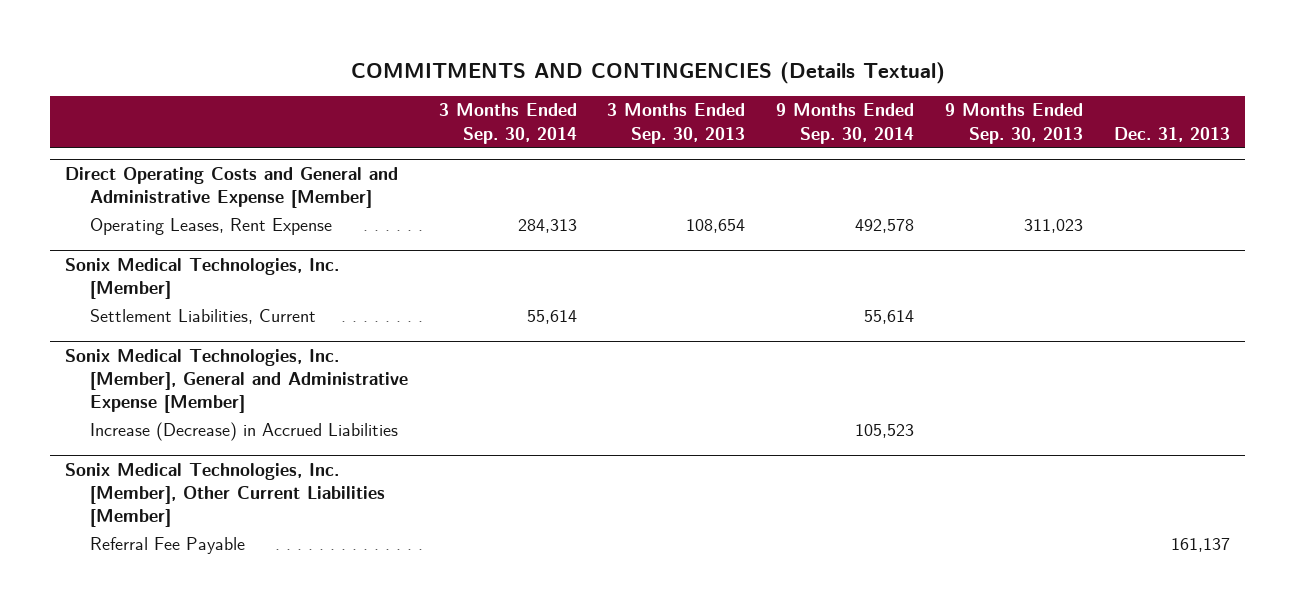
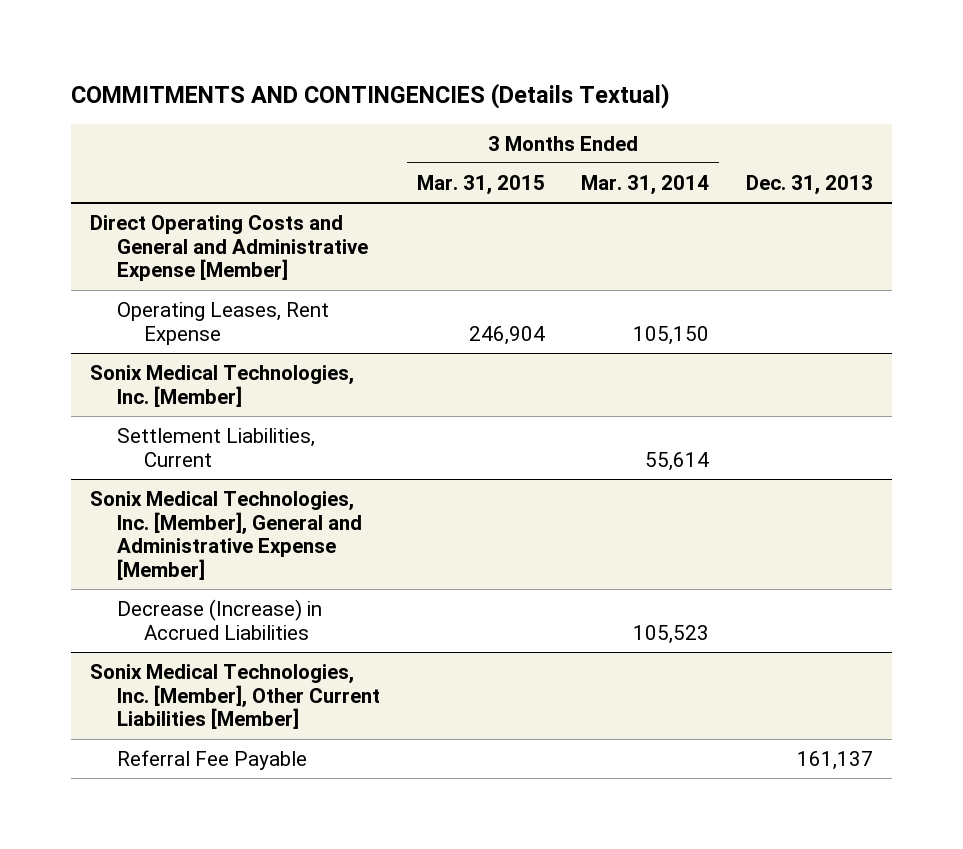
- | 3 Months Ended Sep. 30, 2014 | 3 Months Ended Sep. 30, 2013 | 9 Months Ended Sep. 30, 2014 | 9 Months Ended Sep. 30, 2013 | Dec. 31, 2013
+ | 3 Months Ended Mar. 31, 2015 | 3 Months Ended Mar. 31, 2014 | Dec. 31, 2013
@ Sonix Medical Technologies, Inc. [Member], General and Administrative Expense [Member]
- Increase (Decrease) in Accrued Liabilities | | | 105,523 | |
+ Decrease (Increase) in Accrued Liabilities | | 105,523 |

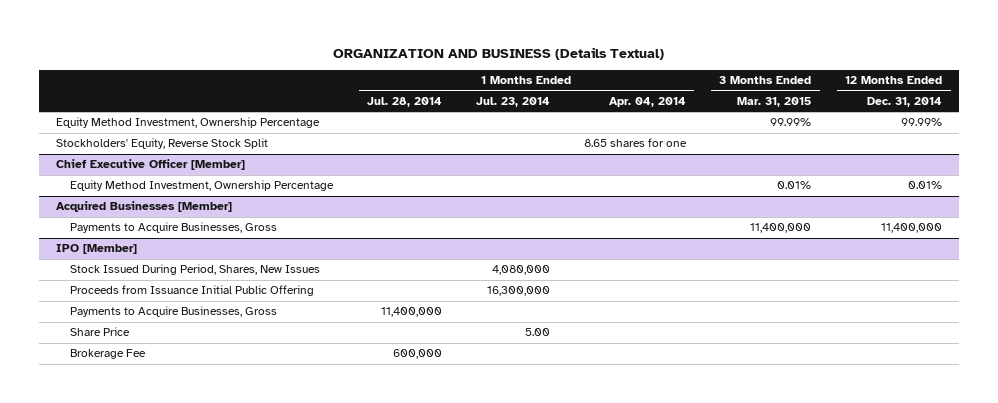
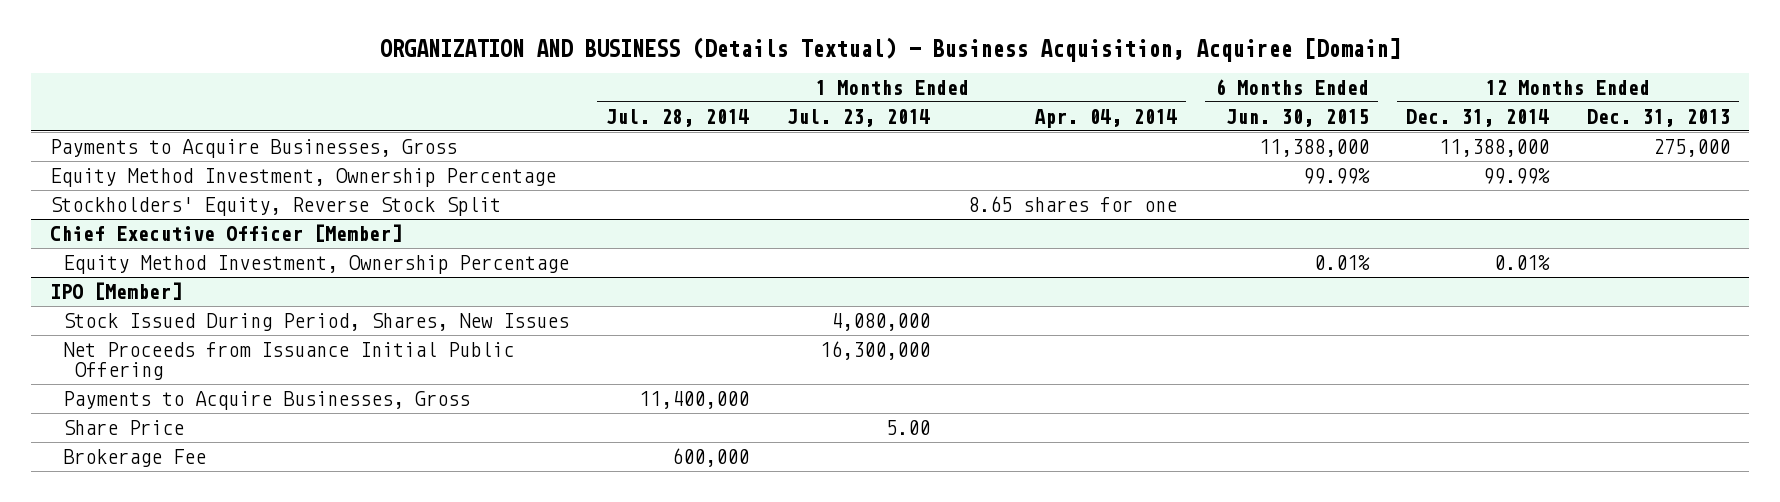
- ORGANIZATION AND BUSINESS (Details Textual)
+ ORGANIZATION AND BUSINESS (Details Textual) - Business Acquisition, Acquiree [Domain]
- | 1 Months Ended Jul. 28, 2014 | 1 Months Ended Jul. 23, 2014 | 1 Months Ended Apr. 04, 2014 | 3 Months Ended Mar. 31, 2015 | 12 Months Ended Dec. 31, 2014
+ | 1 Months Ended Jul. 28, 2014 | 1 Months Ended Jul. 23, 2014 | 1 Months Ended Apr. 04, 2014 | 6 Months Ended Jun. 30, 2015 | 12 Months Ended Dec. 31, 2014 | 12 Months Ended Dec. 31, 2013
+ Payments to Acquire Businesses, Gross | | | | 11,388,000 | 11,388,000 | 275,000
- Acquired Businesses [Member]
- Payments to Acquire Businesses, Gross | | | | 11,400,000 | 11,400,000
@ IPO [Member]
- Proceeds from Issuance Initial Public Offering | | 16,300,000 | | |
+ Net Proceeds from Issuance Initial Public Offering | | 16,300,000 | | | |

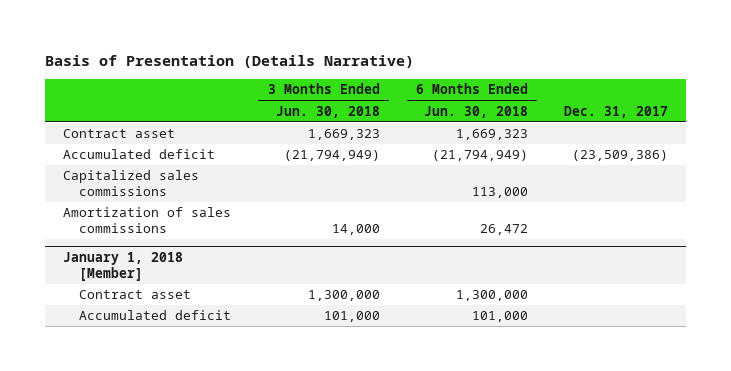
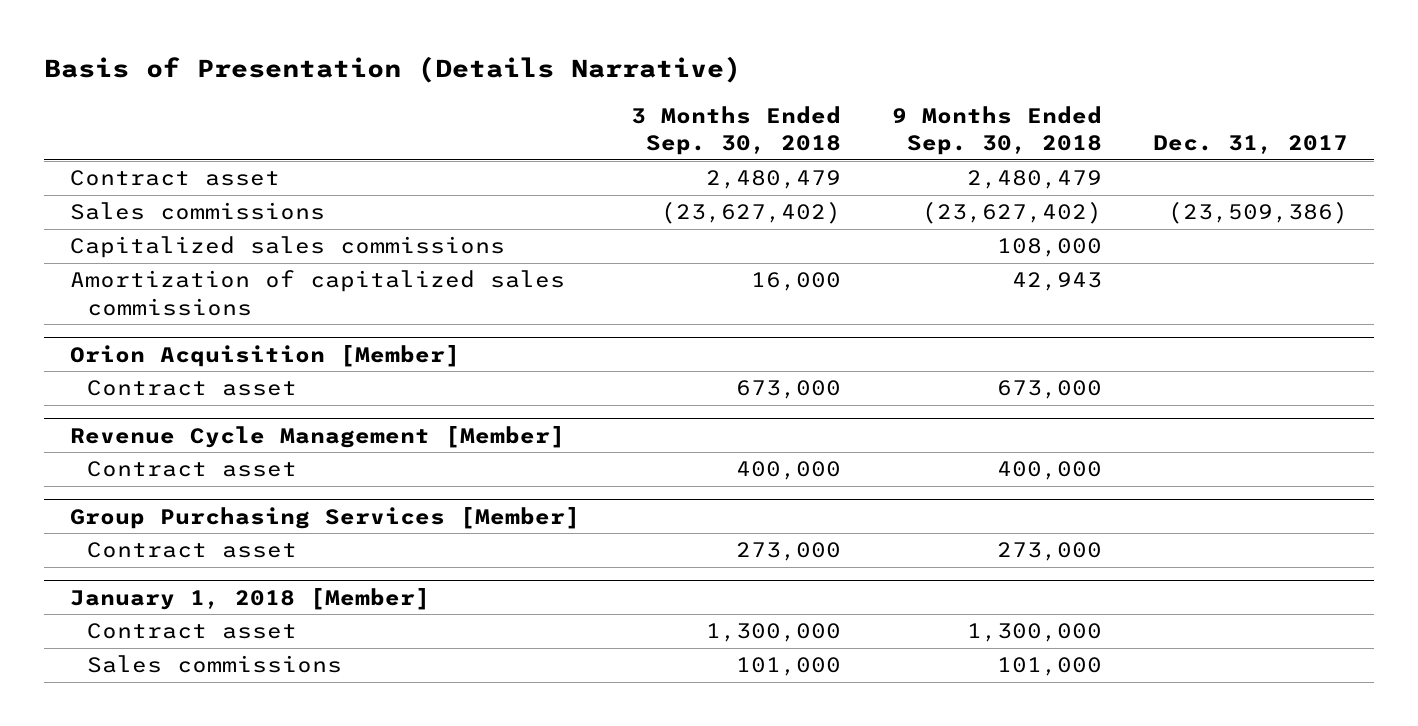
- | 3 Months Ended Jun. 30, 2018 | 6 Months Ended Jun. 30, 2018 | Dec. 31, 2017
+ | 3 Months Ended Sep. 30, 2018 | 9 Months Ended Sep. 30, 2018 | Dec. 31, 2017
- Accumulated deficit | (21,794,949) | (21,794,949) | (23,509,386)
+ Sales commissions | (23,627,402) | (23,627,402) | (23,509,386)
- Amortization of sales commissions | 14,000 | 26,472 |
+ Amortization of capitalized sales commissions | 16,000 | 42,943 |
+ Orion Acquisition [Member]
+ Contract asset | 673,000 | 673,000 |
+ Revenue Cycle Management [Member]
+ Contract asset | 400,000 | 400,000 |
+ Group Purchasing Services [Member]
+ Contract asset | 273,000 | 273,000 |
@ January 1, 2018 [Member]
- Accumulated deficit | 101,000 | 101,000 |
+ Sales commissions | 101,000 | 101,000 |

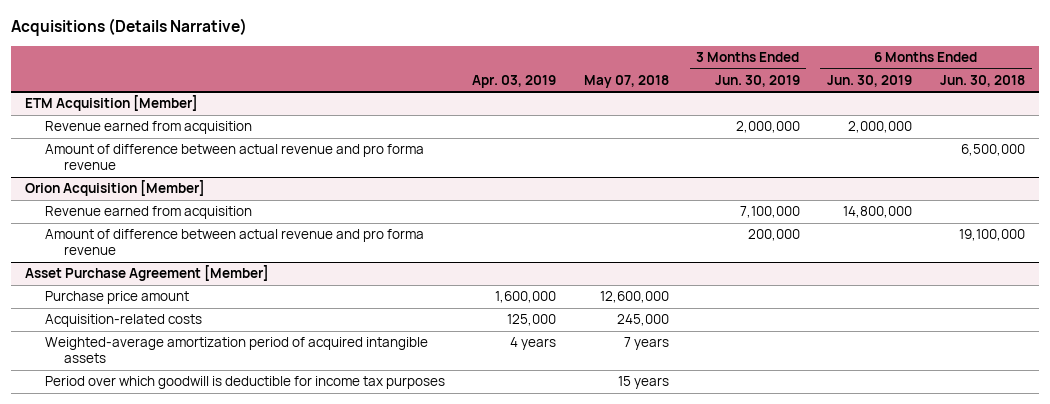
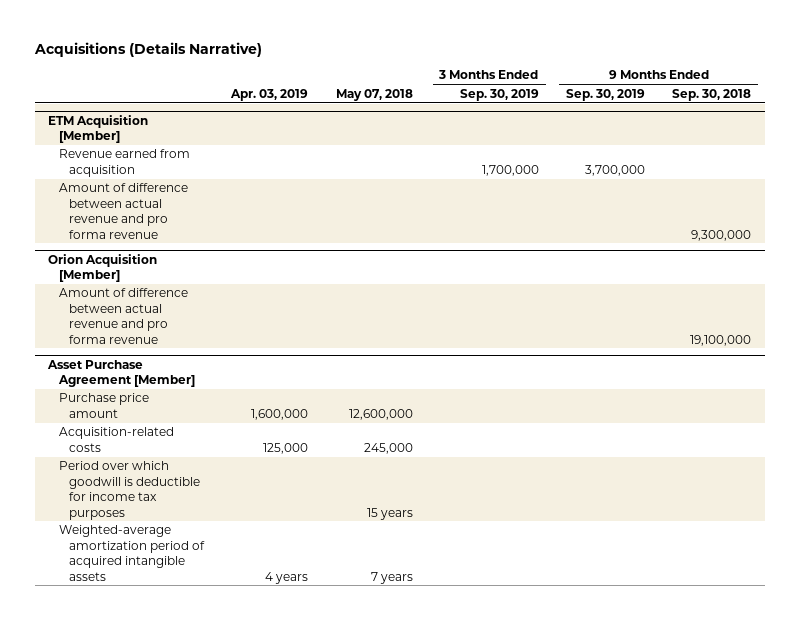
- | Apr. 03, 2019 | May 07, 2018 | 3 Months Ended Jun. 30, 2019 | 6 Months Ended Jun. 30, 2019 | 6 Months Ended Jun. 30, 2018
+ | Apr. 03, 2019 | May 07, 2018 | 3 Months Ended Sep. 30, 2019 | 9 Months Ended Sep. 30, 2019 | 9 Months Ended Sep. 30, 2018
@ Orion Acquisition [Member]
- Revenue earned from acquisition | | | 7,100,000 | 14,800,000 |
@ Asset Purchase Agreement [Member]
moved down: Weighted-average amortization period of acquired intangible assets | 4 years | 7 years | | |

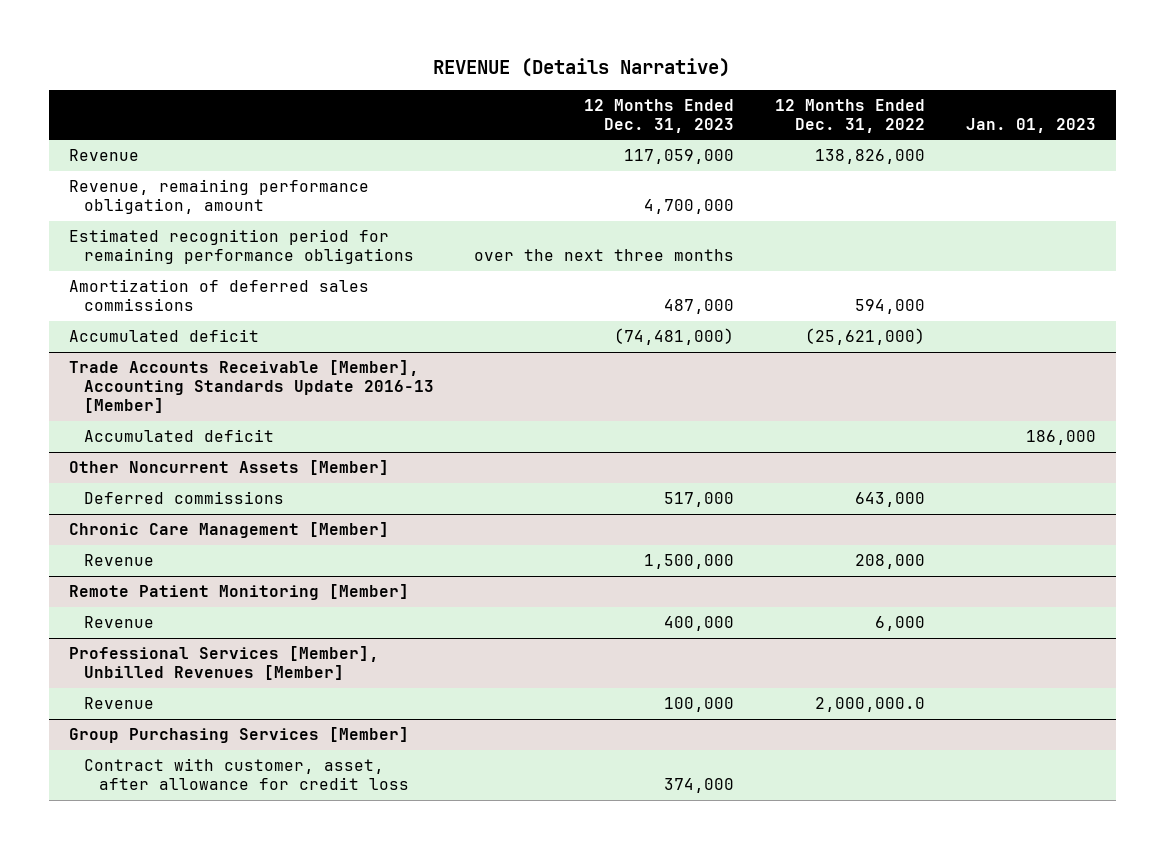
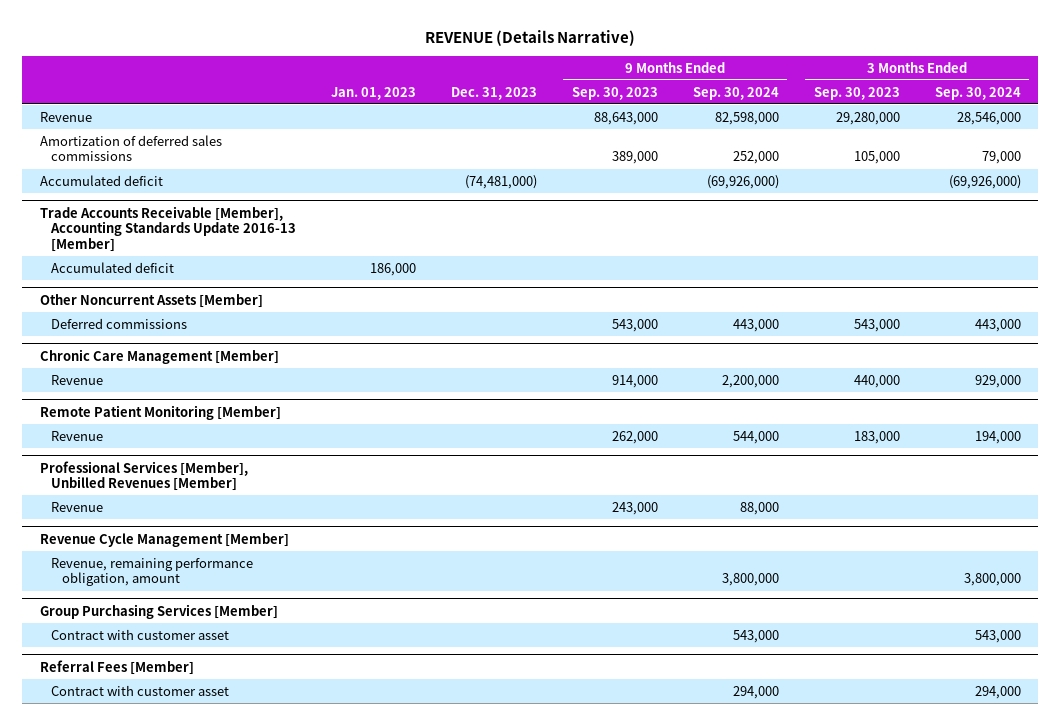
- | 12 Months Ended Dec. 31, 2023 | 12 Months Ended Dec. 31, 2022 | Jan. 01, 2023
+ | Jan. 01, 2023 | Dec. 31, 2023 | 9 Months Ended Sep. 30, 2023 | 9 Months Ended Sep. 30, 2024 | 3 Months Ended Sep. 30, 2023 | 3 Months Ended Sep. 30, 2024
- Revenue, remaining performance obligation, amount | 4,700,000 | |
- Estimated recognition period for remaining performance obligations | over the next three months | |
+ Revenue Cycle Management [Member]
+ Revenue, remaining performance obligation, amount | | | | 3,800,000 | | 3,800,000
@ Group Purchasing Services [Member]
- Contract with customer, asset, after allowance for credit loss | 374,000 | |
+ Contract with customer asset | | | | 543,000 | | 543,000
+ Referral Fees [Member]
+ Contract with customer asset | | | | 294,000 | | 294,000

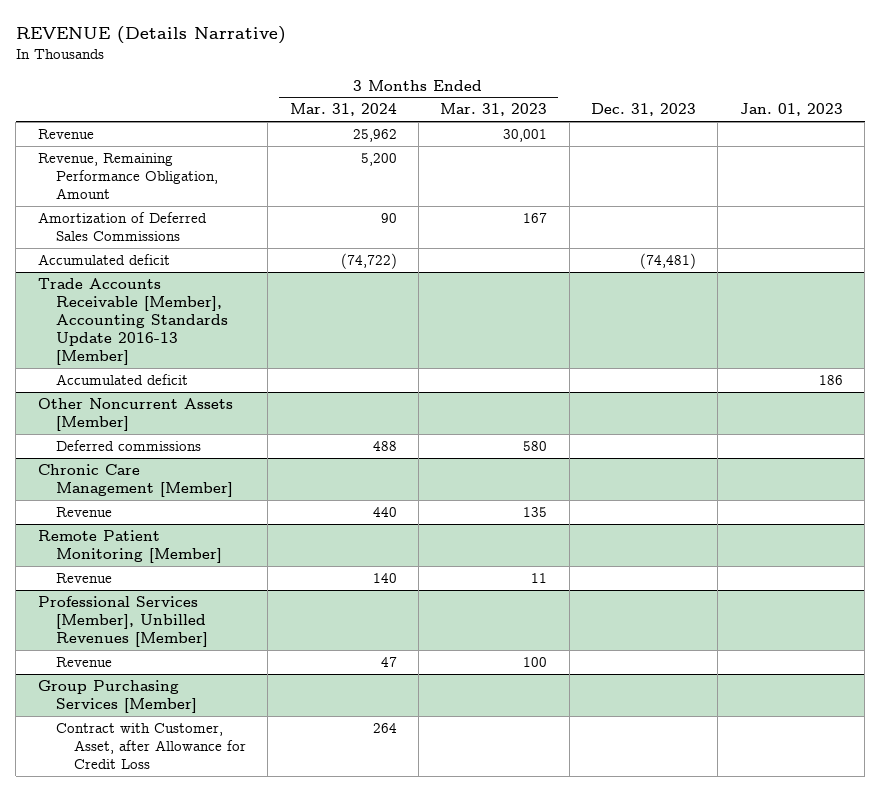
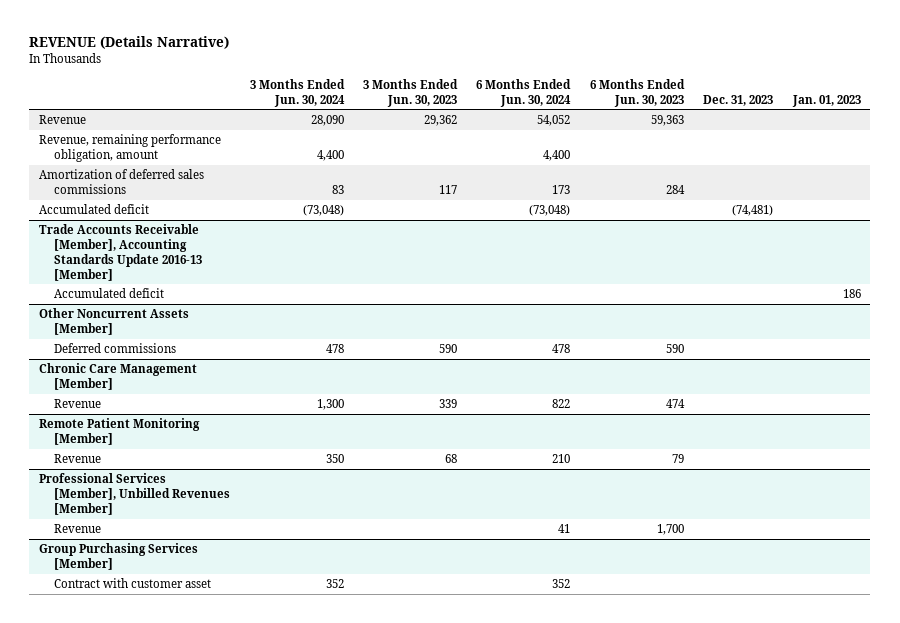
- | 3 Months Ended Mar. 31, 2024 | 3 Months Ended Mar. 31, 2023 | Dec. 31, 2023 | Jan. 01, 2023
+ | 3 Months Ended Jun. 30, 2024 | 3 Months Ended Jun. 30, 2023 | 6 Months Ended Jun. 30, 2024 | 6 Months Ended Jun. 30, 2023 | Dec. 31, 2023 | Jan. 01, 2023
- Revenue, Remaining Performance Obligation, Amount | 5,200 | | |
- Amortization of Deferred Sales Commissions | 90 | 167 | |
+ Revenue, remaining performance obligation, amount | 4,400 | | 4,400 | | |
+ Amortization of deferred sales commissions | 83 | 117 | 173 | 284 | |
@ Group Purchasing Services [Member]
- Contract with Customer, Asset, after Allowance for Credit Loss | 264 | | |
+ Contract with customer asset | 352 | | 352 | | |

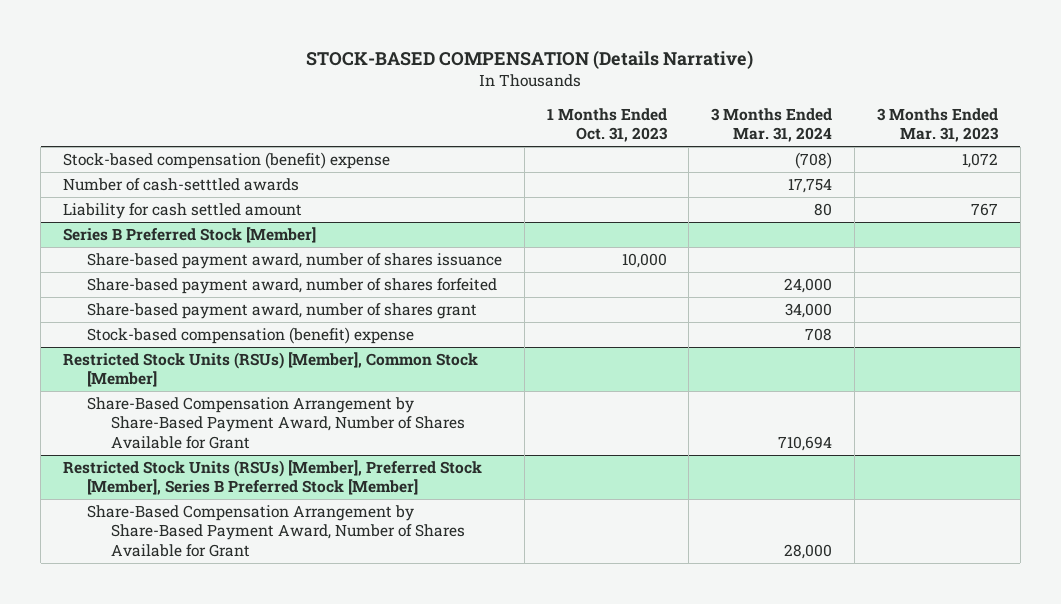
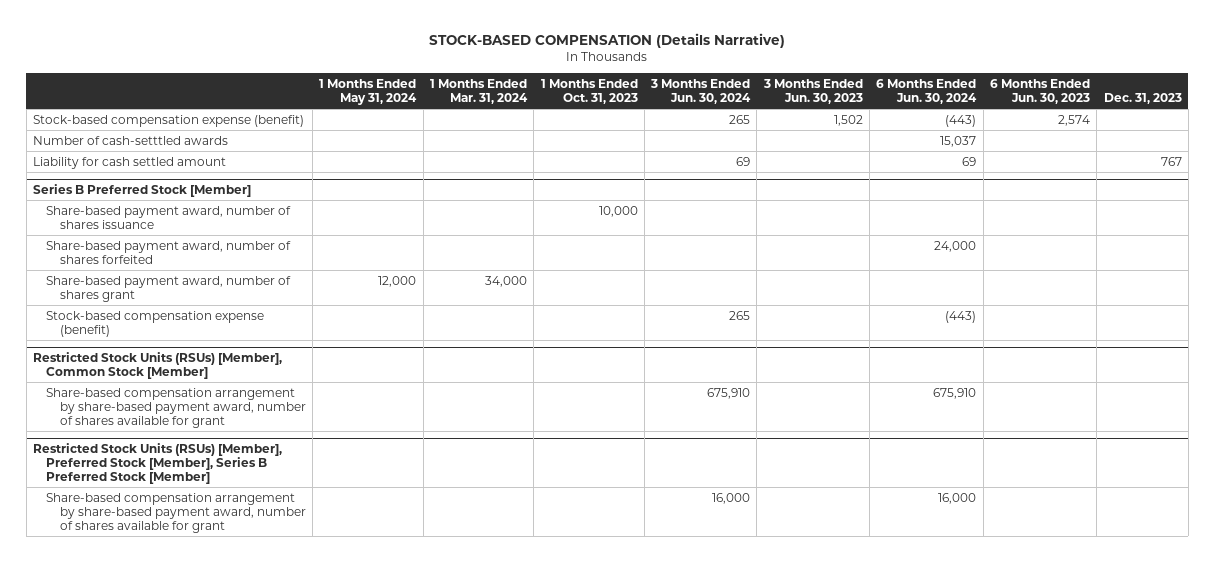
- | 1 Months Ended Oct. 31, 2023 | 3 Months Ended Mar. 31, 2024 | 3 Months Ended Mar. 31, 2023
+ | 1 Months Ended May 31, 2024 | 1 Months Ended Mar. 31, 2024 | 1 Months Ended Oct. 31, 2023 | 3 Months Ended Jun. 30, 2024 | 3 Months Ended Jun. 30, 2023 | 6 Months Ended Jun. 30, 2024 | 6 Months Ended Jun. 30, 2023 | Dec. 31, 2023
- Stock-based compensation (benefit) expense | | (708) | 1,072
+ Stock-based compensation expense (benefit) | | | | 265 | 1,502 | (443) | 2,574 |
@ Series B Preferred Stock [Member]
- Stock-based compensation (benefit) expense | | 708 |
+ Stock-based compensation expense (benefit) | | | | 265 | | (443) | |
@ Restricted Stock Units (RSUs) [Member], Common Stock [Member]
- Share-Based Compensation Arrangement by Share-Based Payment Award, Number of Shares Available for Grant | | 710,694 |
+ Share-based compensation arrangement by share-based payment award, number of shares available for grant | | | | 675,910 | | 675,910 | |
@ Restricted Stock Units (RSUs) [Member], Preferred Stock [Member], Series B Preferred Stock [Member]
- Share-Based Compensation Arrangement by Share-Based Payment Award, Number of Shares Available for Grant | | 28,000 |
+ Share-based compensation arrangement by share-based payment award, number of shares available for grant | | | | 16,000 | | 16,000 | |

